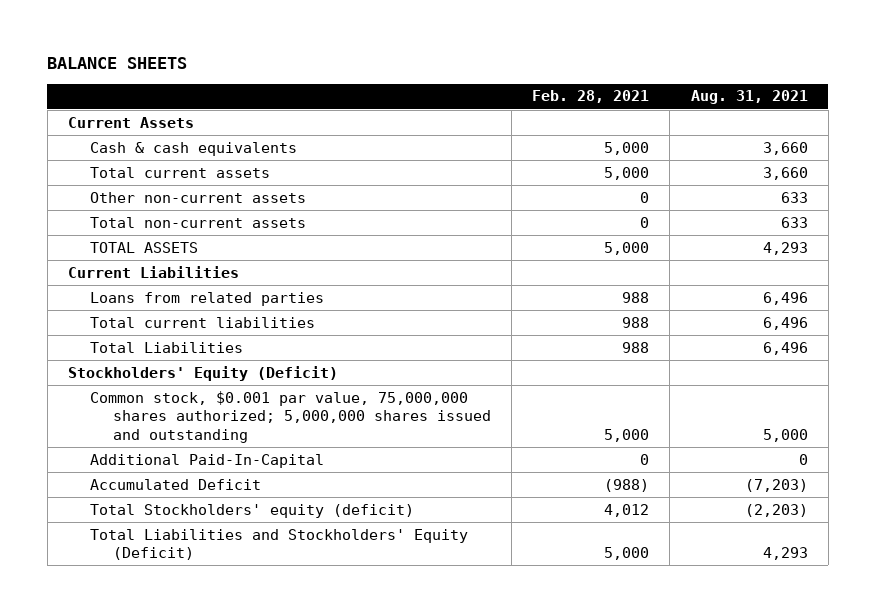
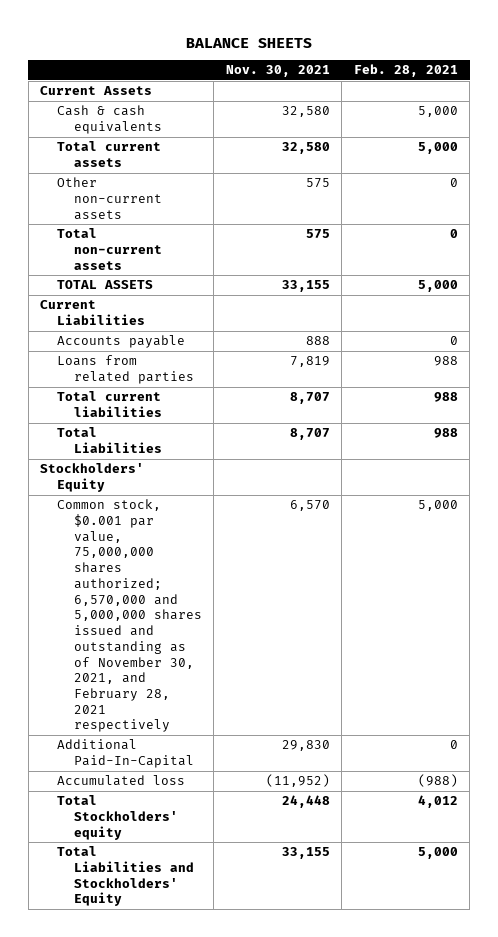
- | Feb. 28, 2021 | Aug. 31, 2021
+ | Nov. 30, 2021 | Feb. 28, 2021
+ Accounts payable | 888 | 0
- Stockholders' Equity (Deficit)
- Common stock, $0.001 par value, 75,000,000 shares authorized; 5,000,000 shares issued and outstanding | 5,000 | 5,000
+ Stockholders' Equity
+ Common stock, $0.001 par value, 75,000,000 shares authorized; 6,570,000 and 5,000,000 shares issued and outstanding as of November 30, 2021, and February 28, 2021 respectively | 6,570 | 5,000
- Accumulated Deficit | (988) | (7,203)
- Total Stockholders' equity (deficit) | 4,012 | (2,203)
- Total Liabilities and Stockholders' Equity (Deficit) | 5,000 | 4,293
+ Accumulated loss | (11,952) | (988)
+ Total Stockholders' equity | 24,448 | 4,012
+ Total Liabilities and Stockholders' Equity | 33,155 | 5,000

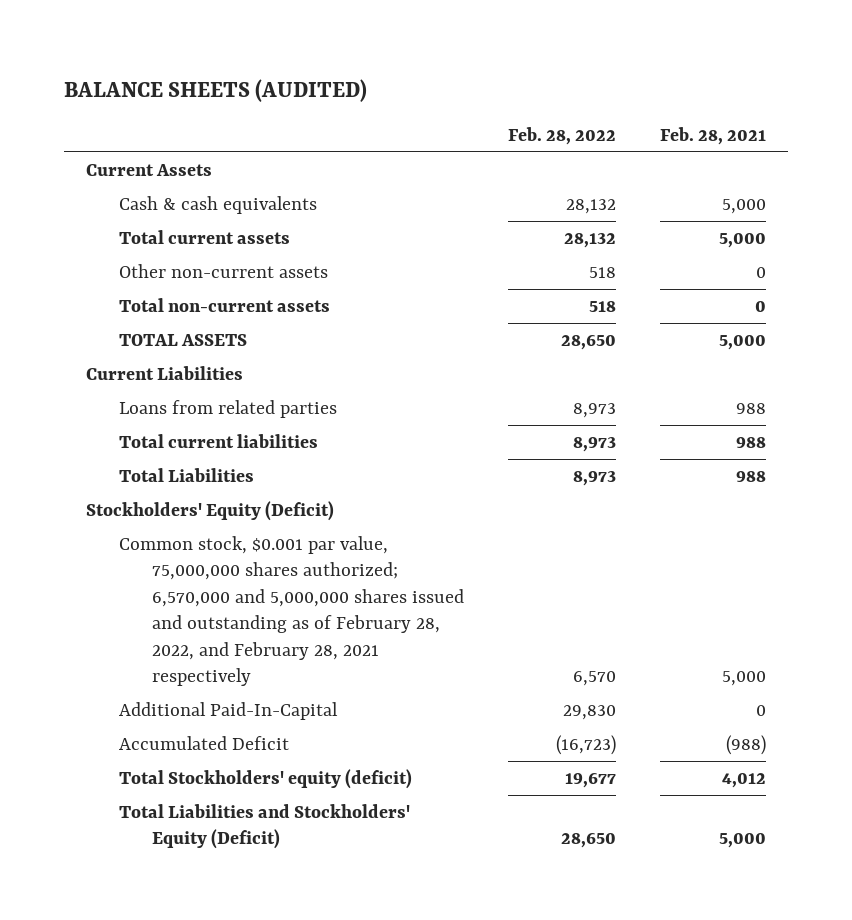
- BALANCE SHEETS
+ BALANCE SHEETS (AUDITED)
- | Nov. 30, 2021 | Feb. 28, 2021
+ | Feb. 28, 2022 | Feb. 28, 2021
- Accounts payable | 888 | 0
- Stockholders' Equity
- Common stock, $0.001 par value, 75,000,000 shares authorized; 6,570,000 and 5,000,000 shares issued and outstanding as of November 30, 2021, and February 28, 2021 respectively | 6,570 | 5,000
+ Stockholders' Equity (Deficit)
+ Common stock, $0.001 par value, 75,000,000 shares authorized; 6,570,000 and 5,000,000 shares issued and outstanding as of February 28, 2022, and February 28, 2021 respectively | 6,570 | 5,000
- Accumulated loss | (11,952) | (988)
- Total Stockholders' equity | 24,448 | 4,012
- Total Liabilities and Stockholders' Equity | 33,155 | 5,000
+ Accumulated Deficit | (16,723) | (988)
+ Total Stockholders' equity (deficit) | 19,677 | 4,012
+ Total Liabilities and Stockholders' Equity (Deficit) | 28,650 | 5,000

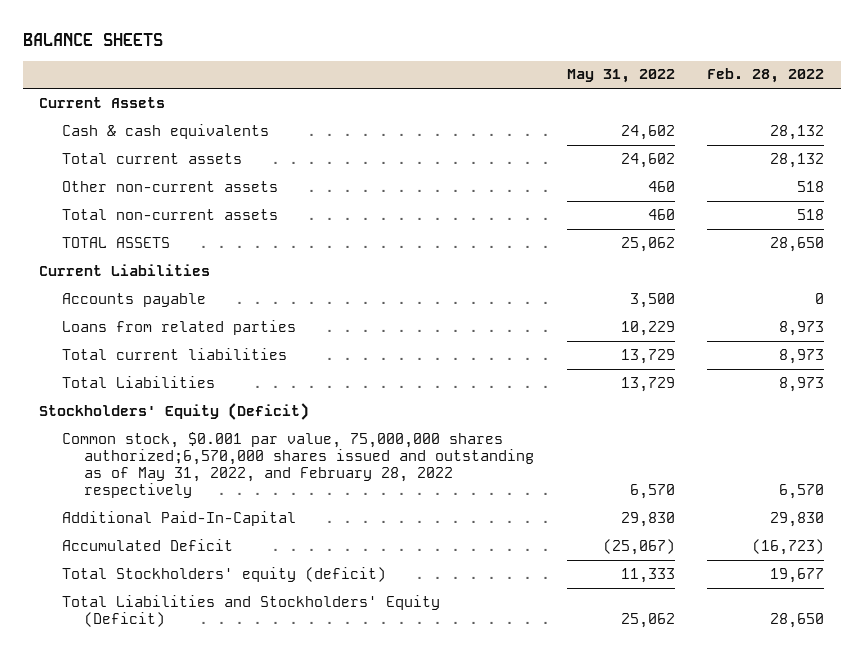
- BALANCE SHEETS (AUDITED)
+ BALANCE SHEETS
- | Feb. 28, 2022 | Feb. 28, 2021
+ | May 31, 2022 | Feb. 28, 2022
+ Accounts payable | 3,500 | 0
- Common stock, $0.001 par value, 75,000,000 shares authorized; 6,570,000 and 5,000,000 shares issued and outstanding as of February 28, 2022, and February 28, 2021 respectively | 6,570 | 5,000
+ Common stock, $0.001 par value, 75,000,000 shares authorized;6,570,000 shares issued and outstanding as of May 31, 2022, and February 28, 2022 respectively | 6,570 | 6,570

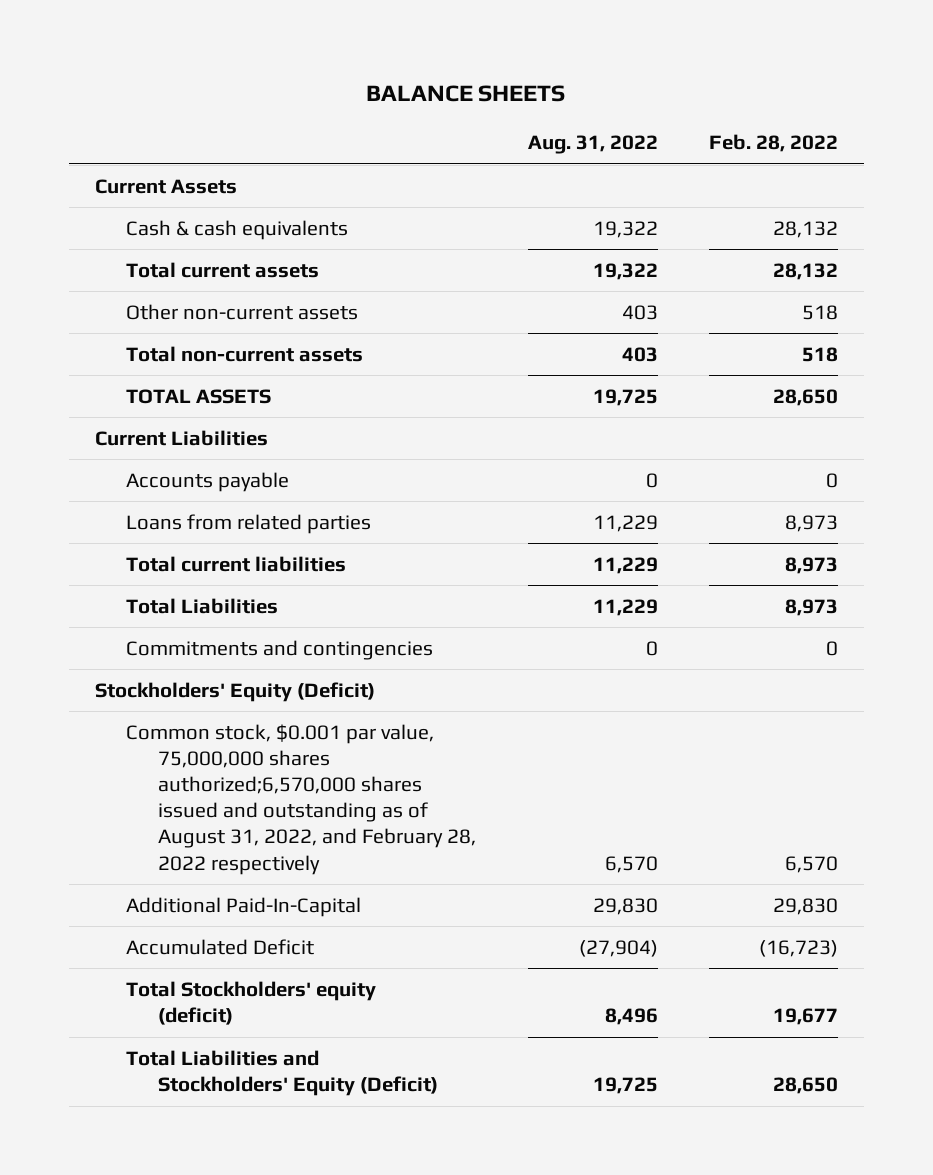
- | May 31, 2022 | Feb. 28, 2022
+ | Aug. 31, 2022 | Feb. 28, 2022
+ Commitments and contingencies | 0 | 0
- Common stock, $0.001 par value, 75,000,000 shares authorized;6,570,000 shares issued and outstanding as of May 31, 2022, and February 28, 2022 respectively | 6,570 | 6,570
+ Common stock, $0.001 par value, 75,000,000 shares authorized;6,570,000 shares issued and outstanding as of August 31, 2022, and February 28, 2022 respectively | 6,570 | 6,570

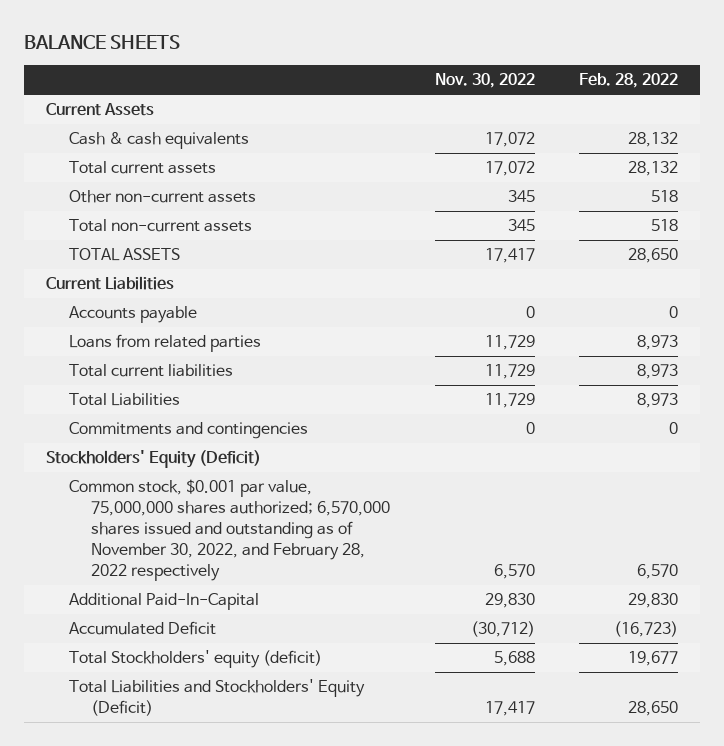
- | Aug. 31, 2022 | Feb. 28, 2022
+ | Nov. 30, 2022 | Feb. 28, 2022
- Common stock, $0.001 par value, 75,000,000 shares authorized;6,570,000 shares issued and outstanding as of August 31, 2022, and February 28, 2022 respectively | 6,570 | 6,570
+ Common stock, $0.001 par value, 75,000,000 shares authorized; 6,570,000 shares issued and outstanding as of November 30, 2022, and February 28, 2022 respectively | 6,570 | 6,570

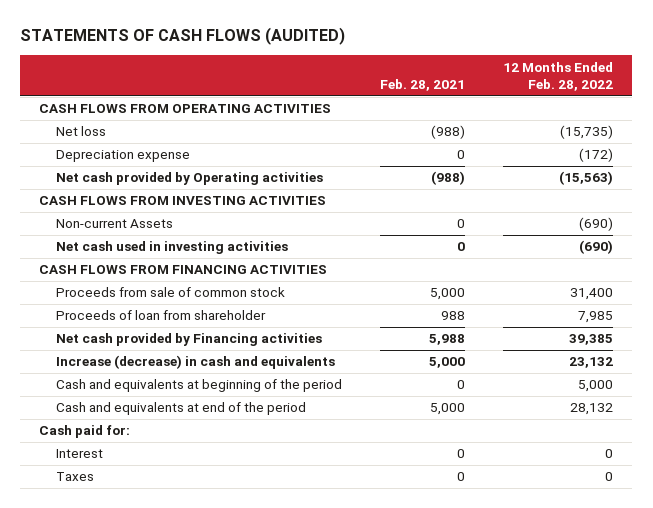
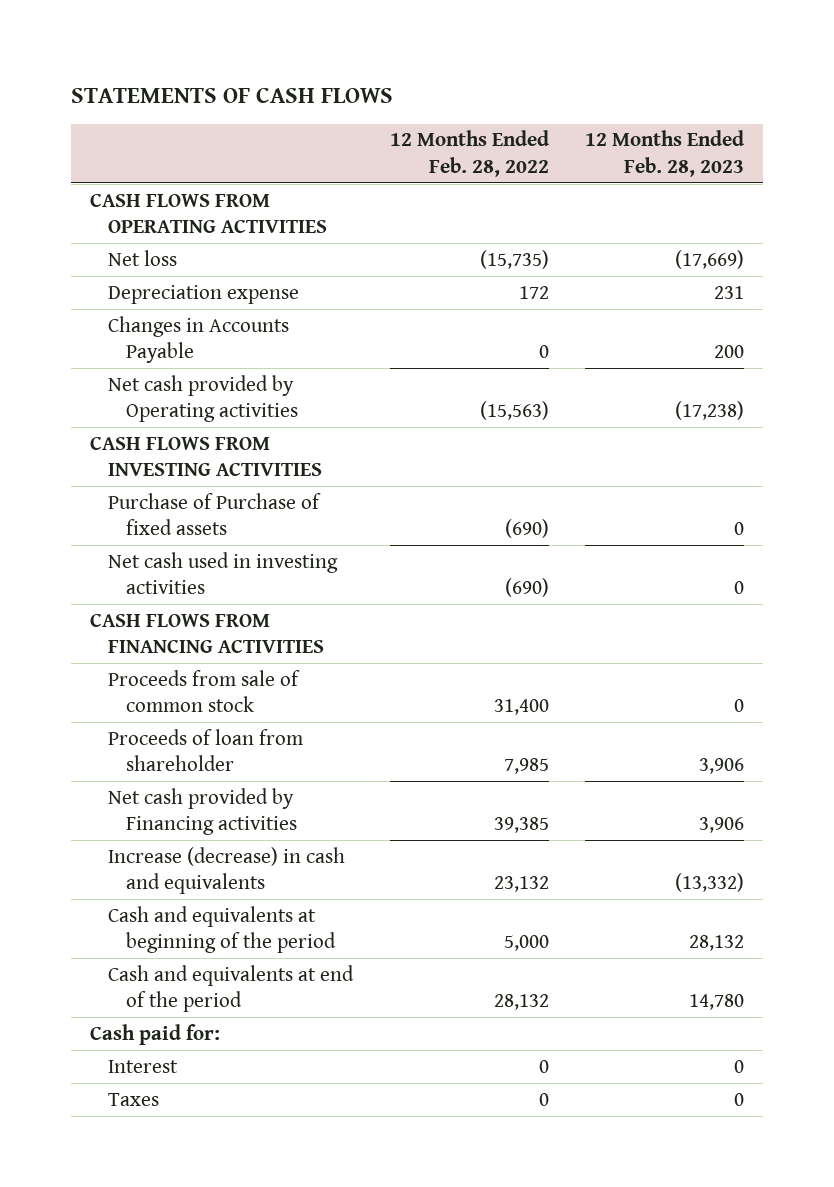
- STATEMENTS OF CASH FLOWS (AUDITED)
+ STATEMENTS OF CASH FLOWS
- | Feb. 28, 2021 | 12 Months Ended Feb. 28, 2022
+ | 12 Months Ended Feb. 28, 2022 | 12 Months Ended Feb. 28, 2023
- Depreciation expense | 0 | (172)
+ Depreciation expense | 172 | 231
+ Changes in Accounts Payable | 0 | 200
- Non-current Assets | 0 | (690)
+ Purchase of Purchase of fixed assets | (690) | 0

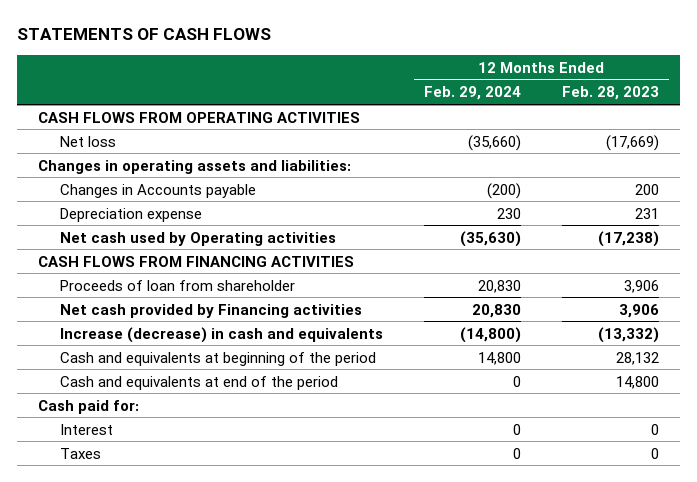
- | 12 Months Ended Feb. 28, 2022 | 12 Months Ended Feb. 28, 2023
+ | 12 Months Ended Feb. 29, 2024 | 12 Months Ended Feb. 28, 2023
+ Changes in operating assets and liabilities:
+ Changes in Accounts payable | (200) | 200
- Changes in Accounts Payable | 0 | 200
- Net cash provided by Operating activities | (15,563) | (17,238)
- CASH FLOWS FROM INVESTING ACTIVITIES
- Purchase of Purchase of fixed assets | (690) | 0
- Net cash used in investing activities | (690) | 0
+ Net cash used by Operating activities | (35,630) | (17,238)
- Proceeds from sale of common stock | 31,400 | 0
- Cash and equivalents at end of the period | 28,132 | 14,780
+ Cash and equivalents at end of the period | 0 | 14,800

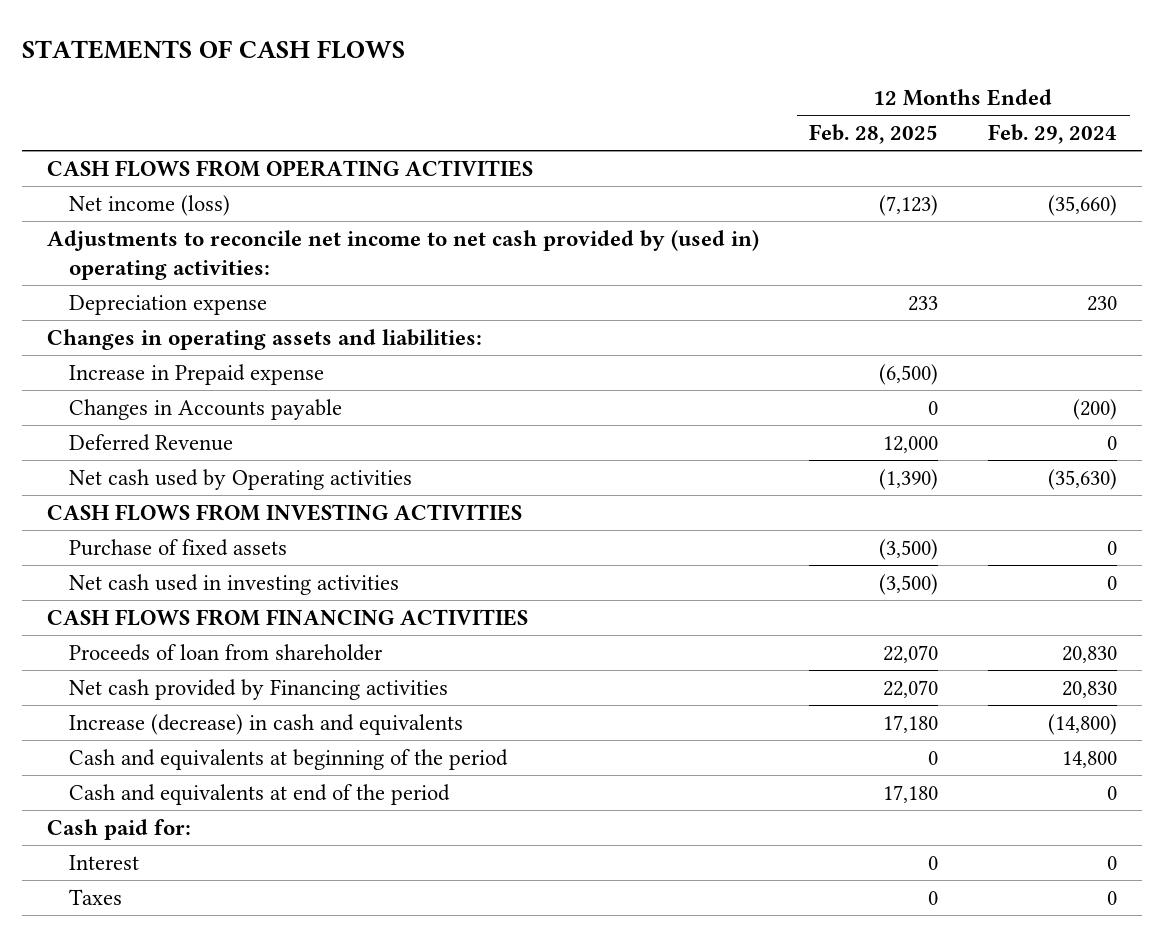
- | 12 Months Ended Feb. 29, 2024 | 12 Months Ended Feb. 28, 2023
+ | 12 Months Ended Feb. 28, 2025 | 12 Months Ended Feb. 29, 2024
- Net loss | (35,660) | (17,669)
+ Net income (loss) | (7,123) | (35,660)
+ Adjustments to reconcile net income to net cash provided by (used in) operating activities:
moved up: Depreciation expense | 233 | 230
+ Increase in Prepaid expense | (6,500) |
+ Deferred Revenue | 12,000 | 0
+ CASH FLOWS FROM INVESTING ACTIVITIES
+ Purchase of fixed assets | (3,500) | 0
+ Net cash used in investing activities | (3,500) | 0

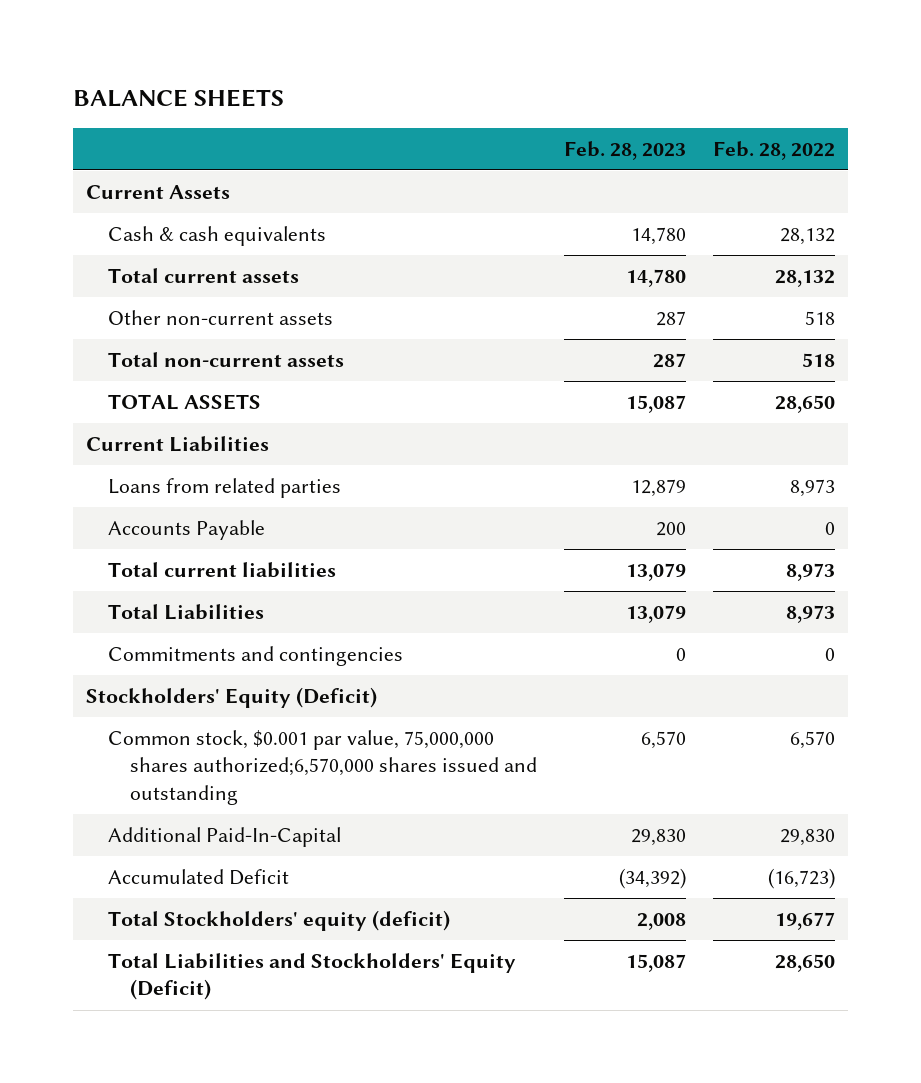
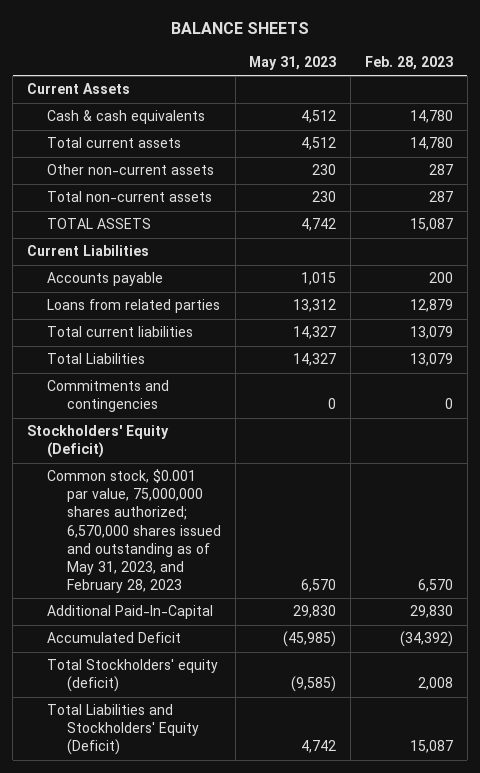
- | Feb. 28, 2023 | Feb. 28, 2022
+ | May 31, 2023 | Feb. 28, 2023
+ Accounts payable | 1,015 | 200
- Accounts Payable | 200 | 0
- Common stock, $0.001 par value, 75,000,000 shares authorized;6,570,000 shares issued and outstanding | 6,570 | 6,570
+ Common stock, $0.001 par value, 75,000,000 shares authorized; 6,570,000 shares issued and outstanding as of May 31, 2023, and February 28, 2023 | 6,570 | 6,570

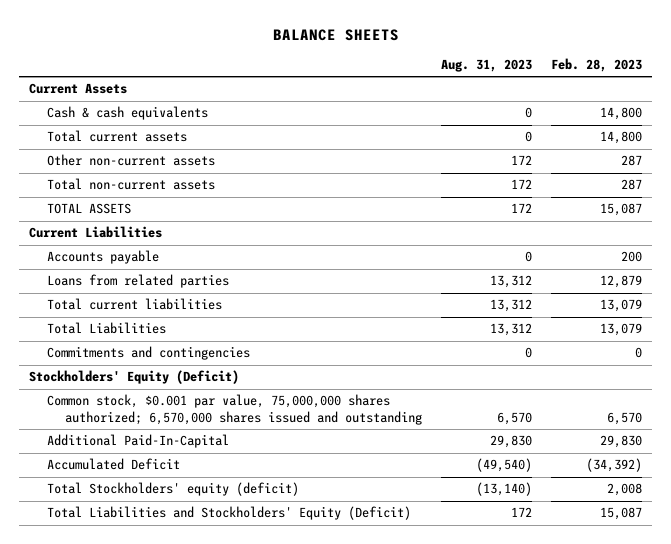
- | May 31, 2023 | Feb. 28, 2023
+ | Aug. 31, 2023 | Feb. 28, 2023
- Cash & cash equivalents | 4,512 | 14,780
- Total current assets | 4,512 | 14,780
+ Cash & cash equivalents | 0 | 14,800
+ Total current assets | 0 | 14,800
- Common stock, $0.001 par value, 75,000,000 shares authorized; 6,570,000 shares issued and outstanding as of May 31, 2023, and February 28, 2023 | 6,570 | 6,570
+ Common stock, $0.001 par value, 75,000,000 shares authorized; 6,570,000 shares issued and outstanding | 6,570 | 6,570

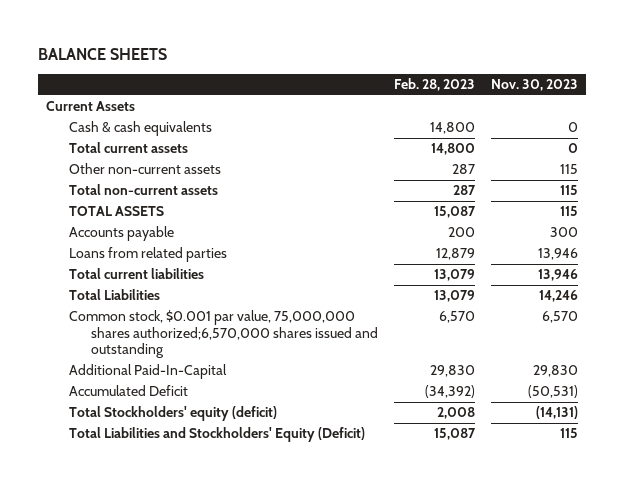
- | Aug. 31, 2023 | Feb. 28, 2023
+ | Feb. 28, 2023 | Nov. 30, 2023
- Current Liabilities
- Commitments and contingencies | 0 | 0
- Stockholders' Equity (Deficit)
- Common stock, $0.001 par value, 75,000,000 shares authorized; 6,570,000 shares issued and outstanding | 6,570 | 6,570
+ Common stock, $0.001 par value, 75,000,000 shares authorized;6,570,000 shares issued and outstanding | 6,570 | 6,570

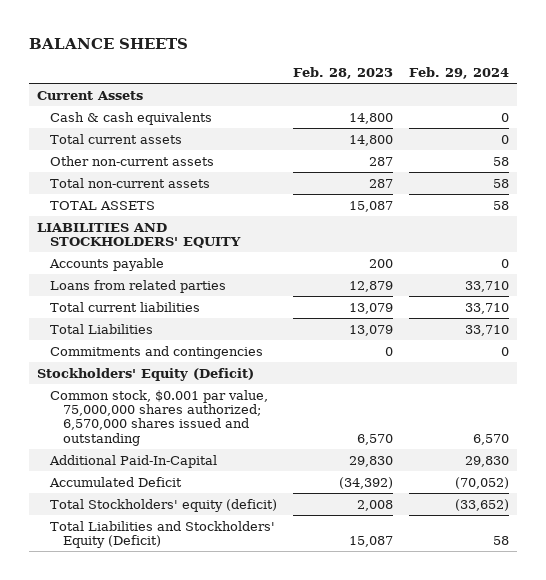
- | Feb. 28, 2023 | Nov. 30, 2023
+ | Feb. 28, 2023 | Feb. 29, 2024
+ LIABILITIES AND STOCKHOLDERS' EQUITY
- Common stock, $0.001 par value, 75,000,000 shares authorized;6,570,000 shares issued and outstanding | 6,570 | 6,570
+ Commitments and contingencies | 0 | 0
+ Stockholders' Equity (Deficit)
+ Common stock, $0.001 par value, 75,000,000 shares authorized; 6,570,000 shares issued and outstanding | 6,570 | 6,570

